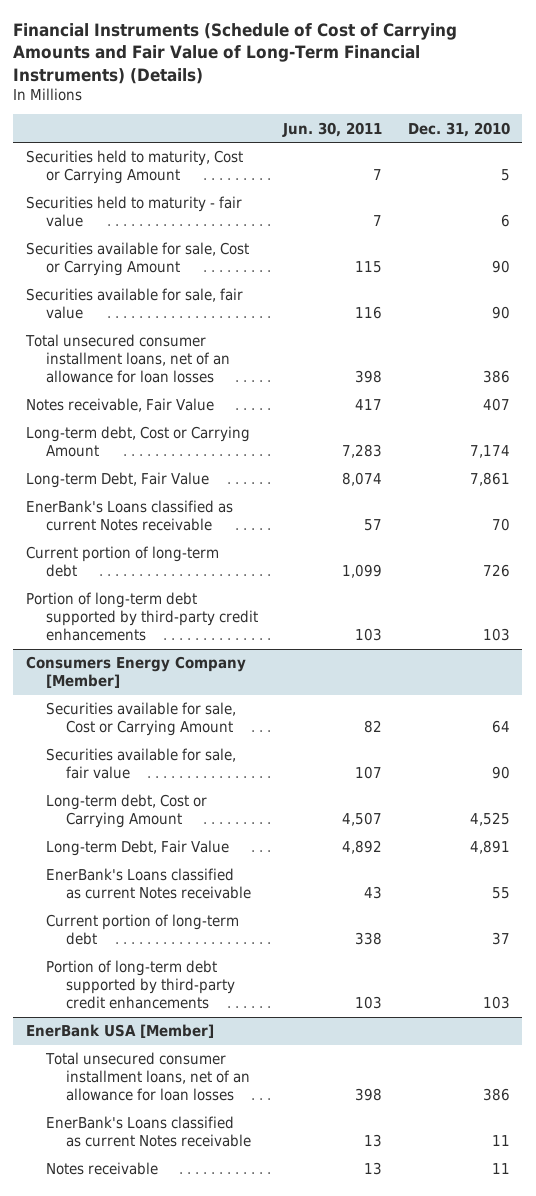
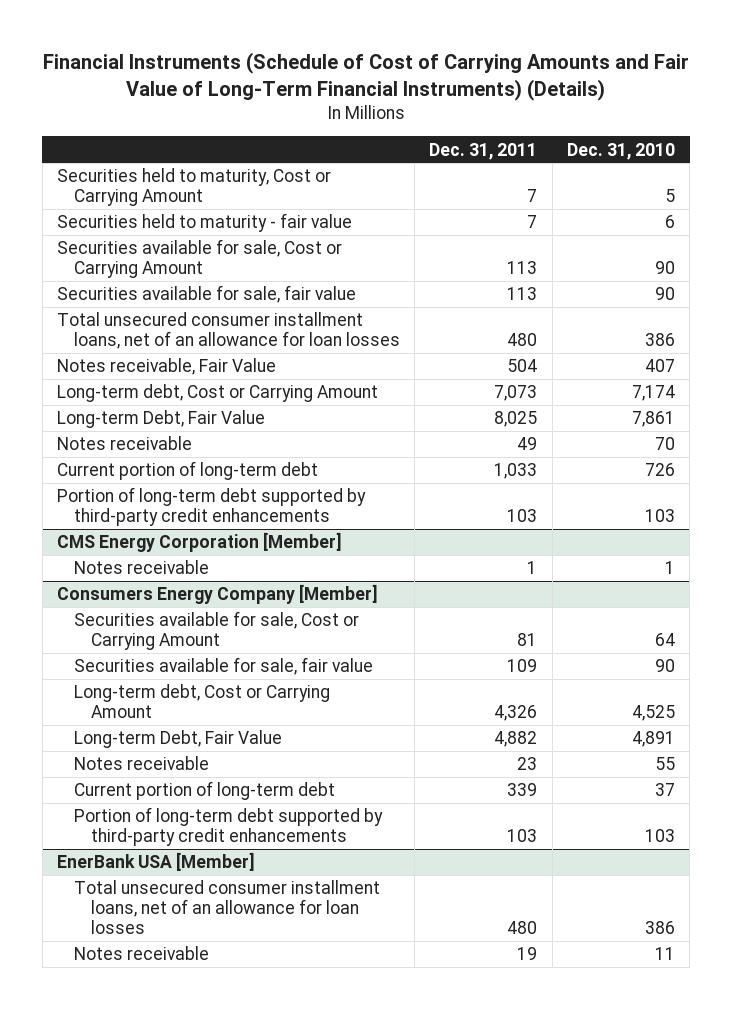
- | Jun. 30, 2011 | Dec. 31, 2010
+ | Dec. 31, 2011 | Dec. 31, 2010
- EnerBank's Loans classified as current Notes receivable | 57 | 70
+ Notes receivable | 49 | 70
+ CMS Energy Corporation [Member]
+ Notes receivable | 1 | 1
@ Consumers Energy Company [Member]
- EnerBank's Loans classified as current Notes receivable | 43 | 55
+ Notes receivable | 23 | 55
@ EnerBank USA [Member]
- EnerBank's Loans classified as current Notes receivable | 13 | 11

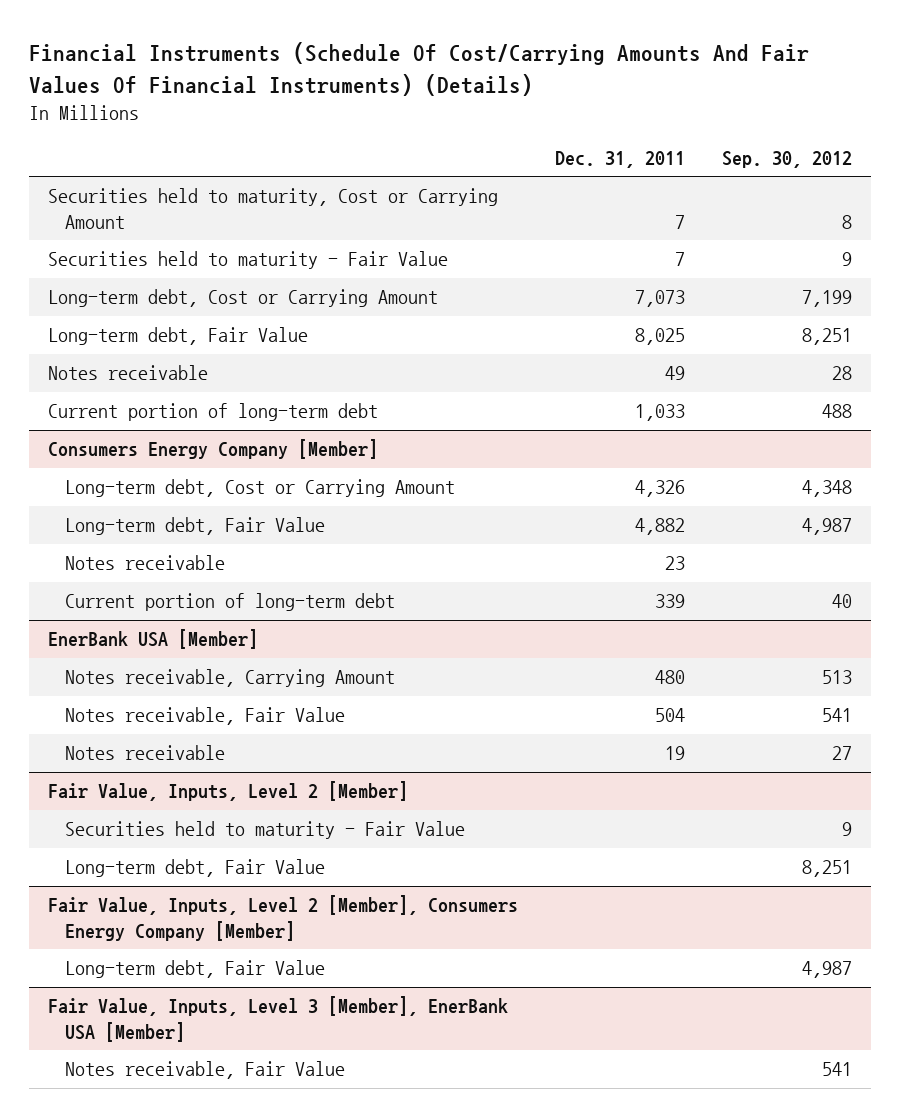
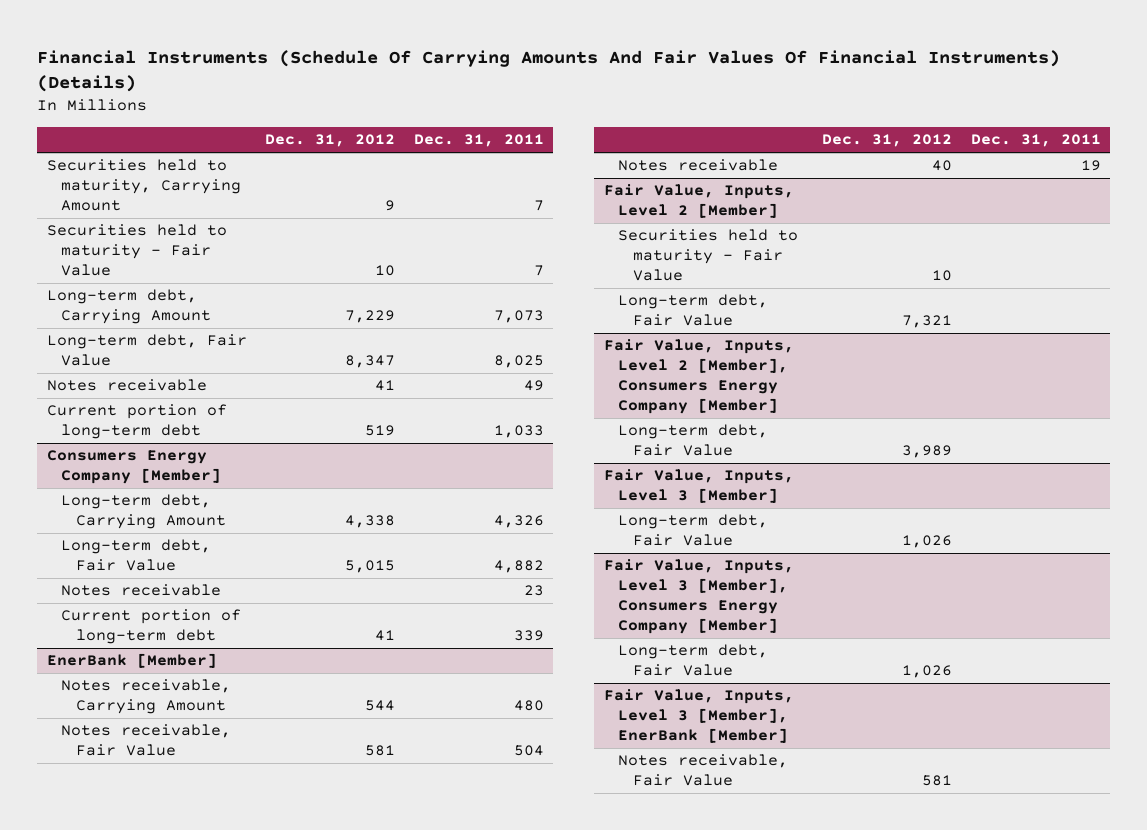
- Financial Instruments (Schedule Of Cost/Carrying Amounts And Fair Values Of Financial Instruments) (Details)
+ Financial Instruments (Schedule Of Carrying Amounts And Fair Values Of Financial Instruments) (Details)
- | Dec. 31, 2011 | Sep. 30, 2012
+ | Dec. 31, 2012 | Dec. 31, 2011
- Securities held to maturity, Cost or Carrying Amount | 7 | 8
+ Securities held to maturity, Carrying Amount | 9 | 7
- Long-term debt, Cost or Carrying Amount | 7,073 | 7,199
+ Long-term debt, Carrying Amount | 7,229 | 7,073
@ Consumers Energy Company [Member]
- Long-term debt, Cost or Carrying Amount | 4,326 | 4,348
+ Long-term debt, Carrying Amount | 4,338 | 4,326
- EnerBank USA [Member]
+ EnerBank [Member]
- Fair Value, Inputs, Level 3 [Member], EnerBank USA [Member]
+ Fair Value, Inputs, Level 3 [Member]
+ Long-term debt, Fair Value | 1,026 |
+ Fair Value, Inputs, Level 3 [Member], Consumers Energy Company [Member]
+ Long-term debt, Fair Value | 1,026 |
+ Fair Value, Inputs, Level 3 [Member], EnerBank [Member]

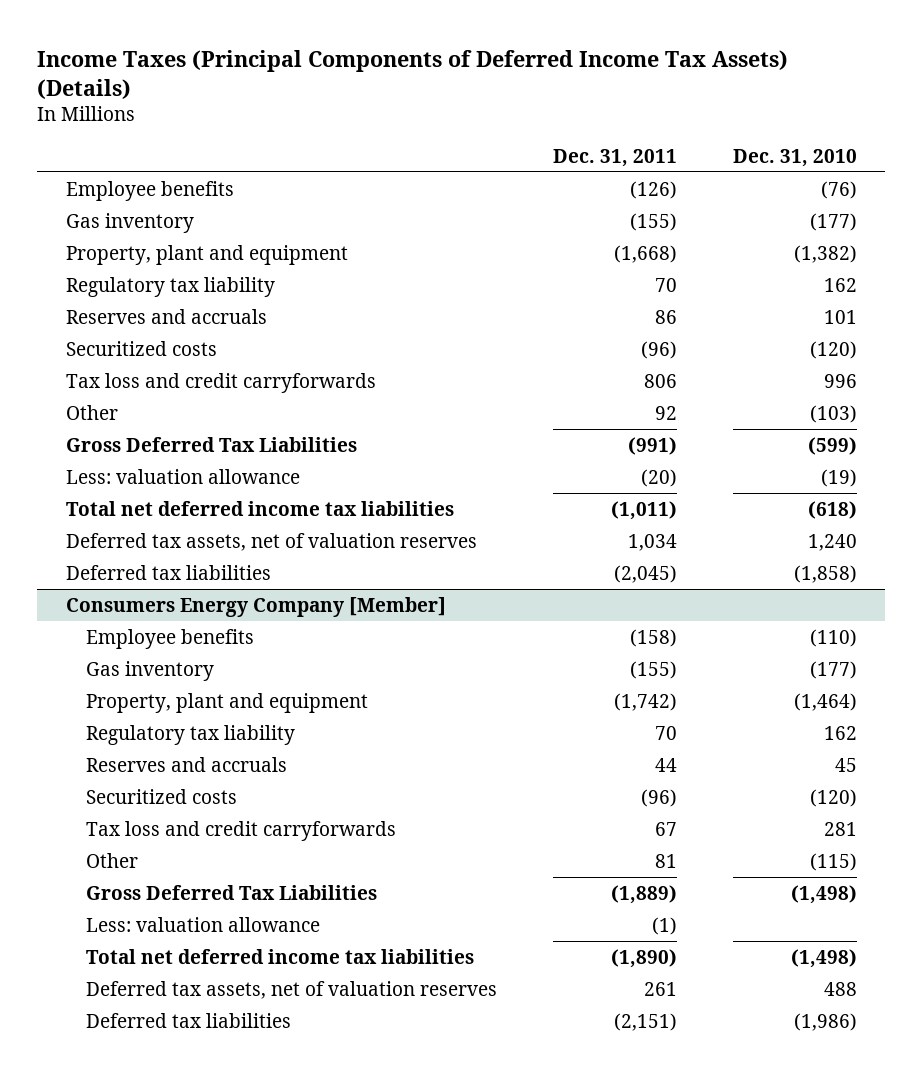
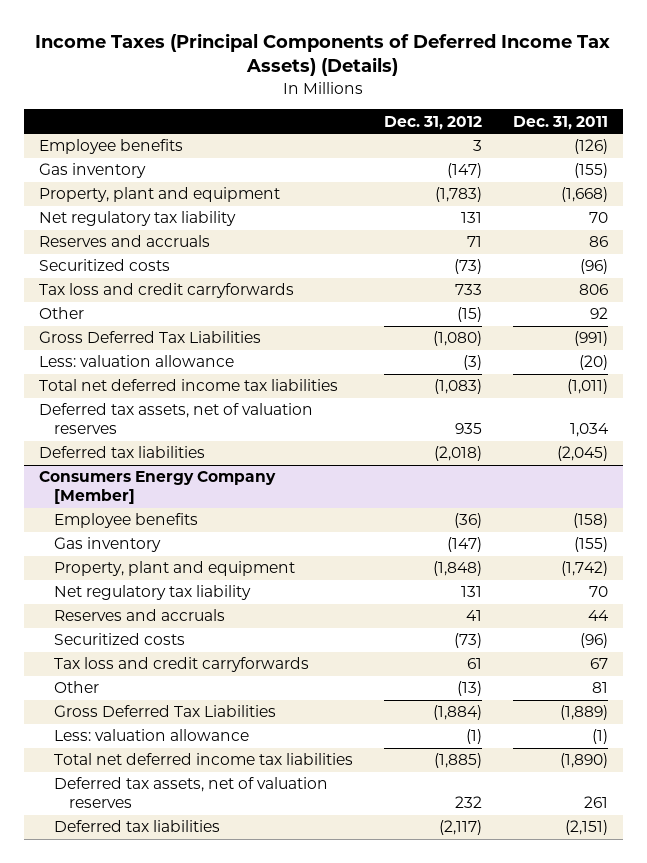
- | Dec. 31, 2011 | Dec. 31, 2010
+ | Dec. 31, 2012 | Dec. 31, 2011
- Regulatory tax liability | 70 | 162
+ Net regulatory tax liability | 131 | 70
@ Consumers Energy Company [Member]
- Regulatory tax liability | 70 | 162
+ Net regulatory tax liability | 131 | 70

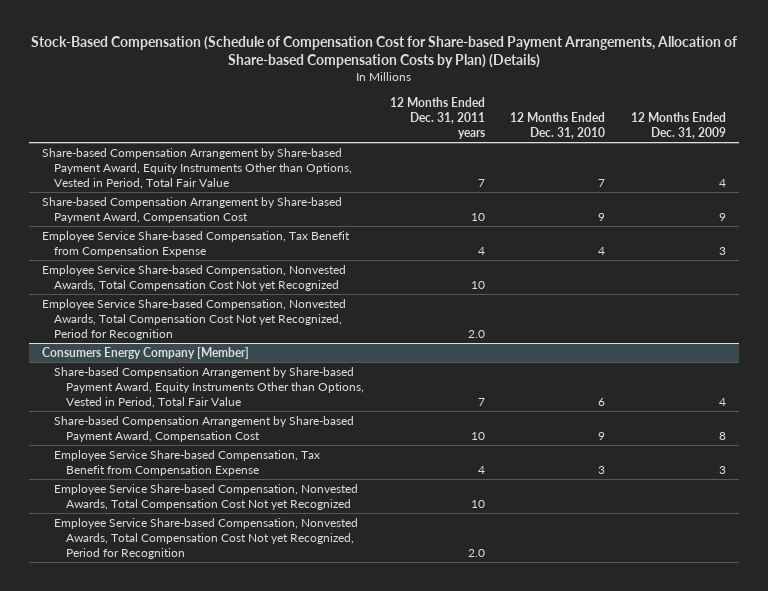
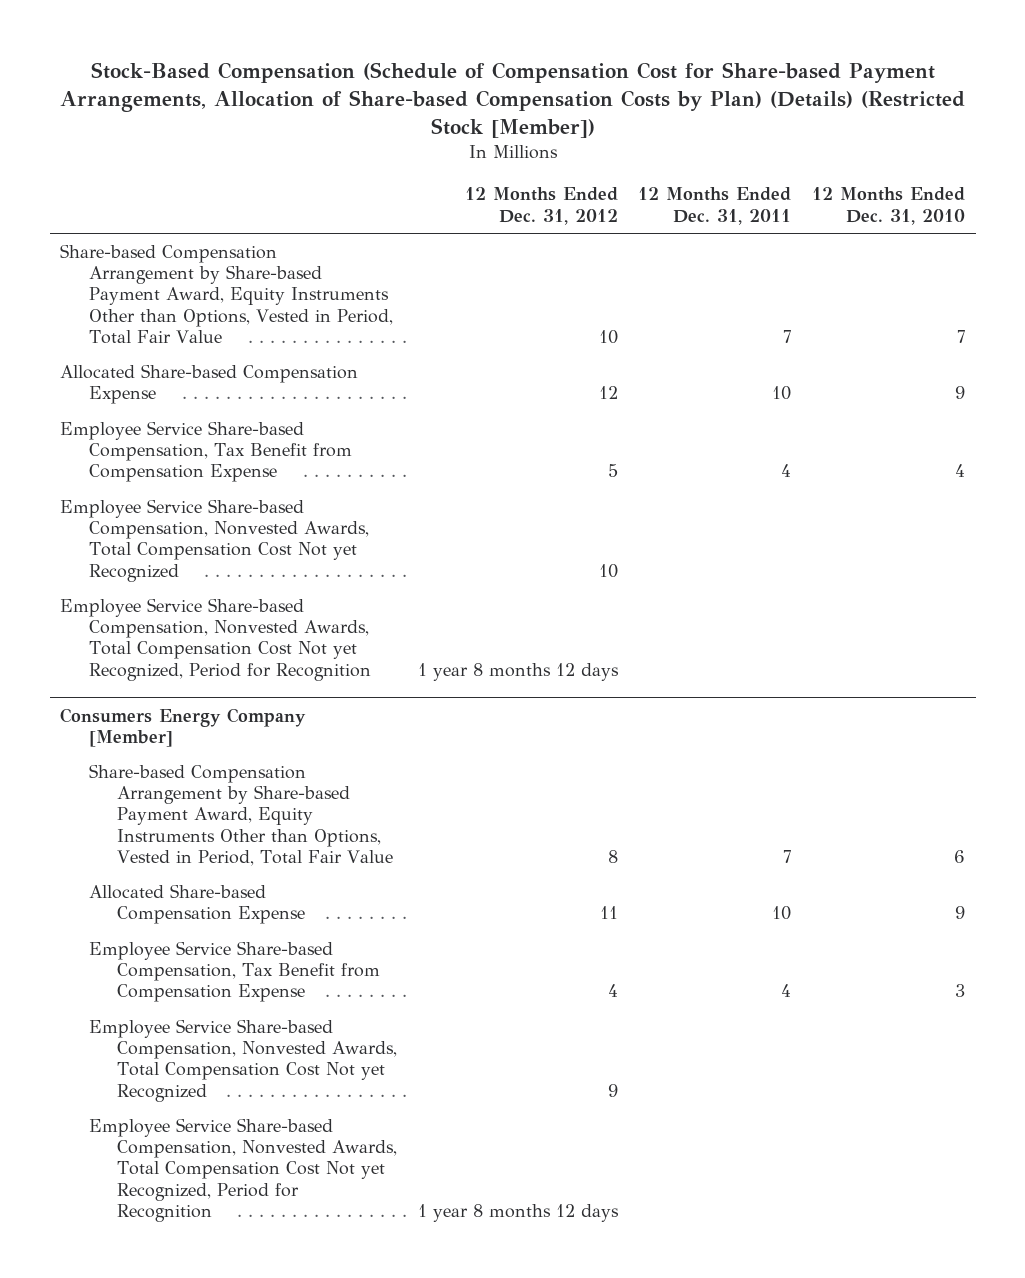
- Stock-Based Compensation (Schedule of Compensation Cost for Share-based Payment Arrangements, Allocation of Share-based Compensation Costs by Plan) (Details)
+ Stock-Based Compensation (Schedule of Compensation Cost for Share-based Payment Arrangements, Allocation of Share-based Compensation Costs by Plan) (Details) (Restricted Stock [Member])
- | 12 Months Ended Dec. 31, 2011 years | 12 Months Ended Dec. 31, 2010 | 12 Months Ended Dec. 31, 2009
+ | 12 Months Ended Dec. 31, 2012 | 12 Months Ended Dec. 31, 2011 | 12 Months Ended Dec. 31, 2010
- Share-based Compensation Arrangement by Share-based Payment Award, Compensation Cost | 10 | 9 | 9
+ Allocated Share-based Compensation Expense | 12 | 10 | 9
@ Consumers Energy Company [Member]
- Share-based Compensation Arrangement by Share-based Payment Award, Compensation Cost | 10 | 9 | 8
+ Allocated Share-based Compensation Expense | 11 | 10 | 9

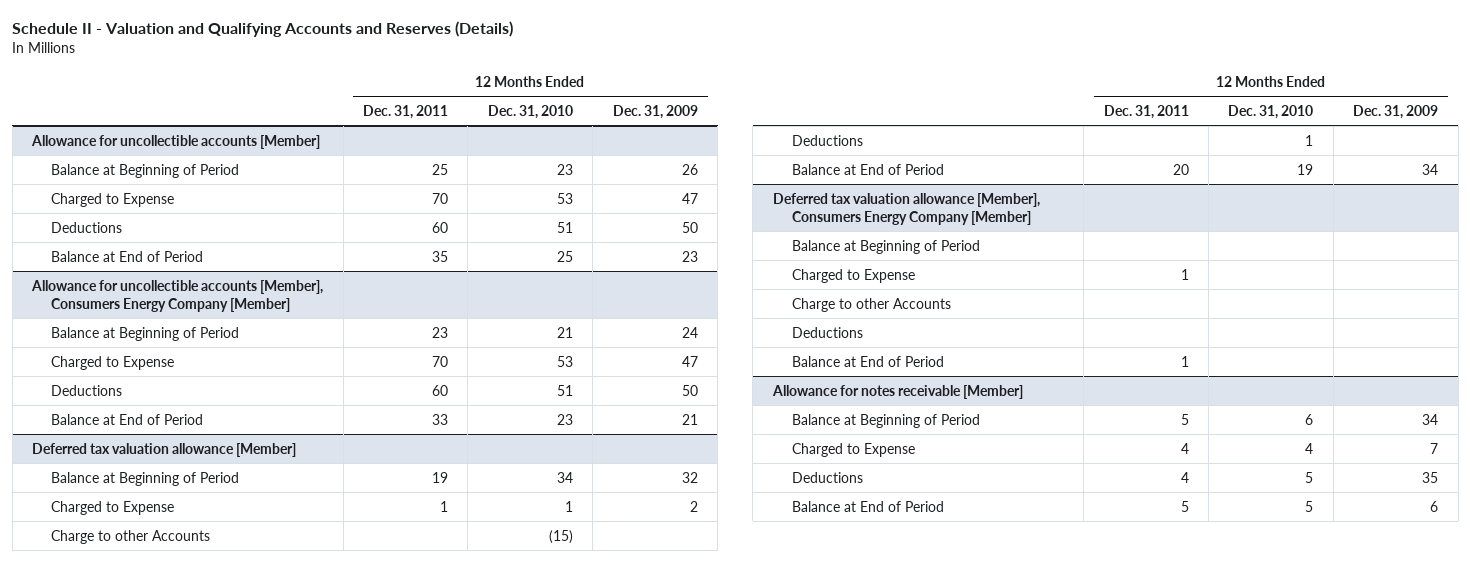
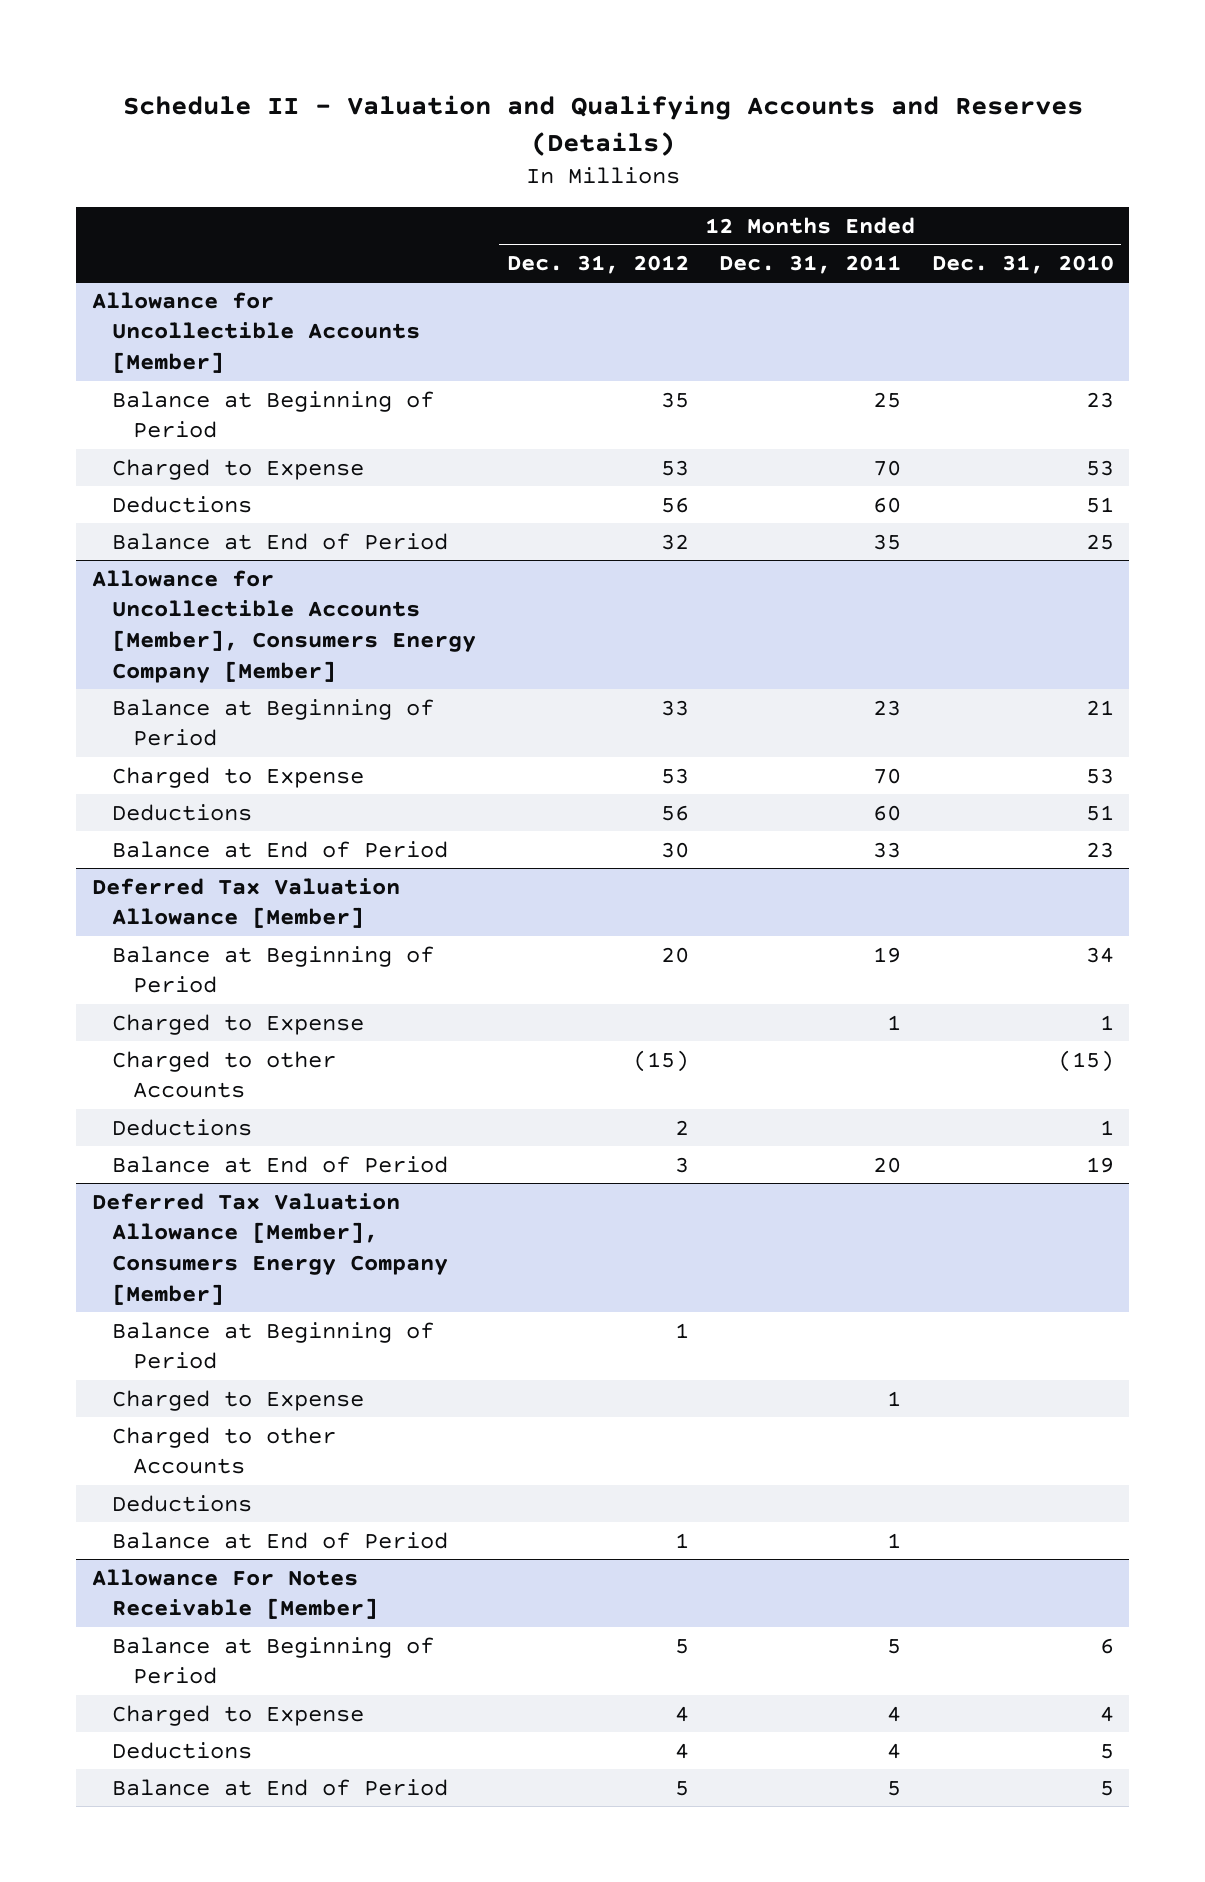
- | 12 Months Ended Dec. 31, 2011 | 12 Months Ended Dec. 31, 2010 | 12 Months Ended Dec. 31, 2009
+ | 12 Months Ended Dec. 31, 2012 | 12 Months Ended Dec. 31, 2011 | 12 Months Ended Dec. 31, 2010
- Allowance for uncollectible accounts [Member]
+ Allowance for Uncollectible Accounts [Member]
- Allowance for uncollectible accounts [Member], Consumers Energy Company [Member]
+ Allowance for Uncollectible Accounts [Member], Consumers Energy Company [Member]
- Deferred tax valuation allowance [Member]
+ Deferred Tax Valuation Allowance [Member]
- Charge to other Accounts | | (15) |
+ Charged to other Accounts | (15) | | (15)
- Deferred tax valuation allowance [Member], Consumers Energy Company [Member]
+ Deferred Tax Valuation Allowance [Member], Consumers Energy Company [Member]
- Charge to other Accounts
+ Charged to other Accounts
- Allowance for notes receivable [Member]
+ Allowance For Notes Receivable [Member]

